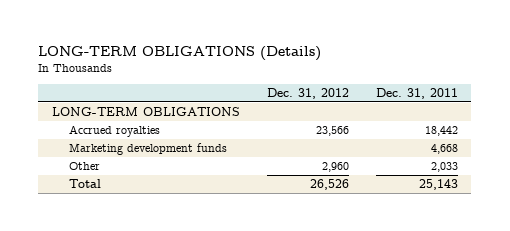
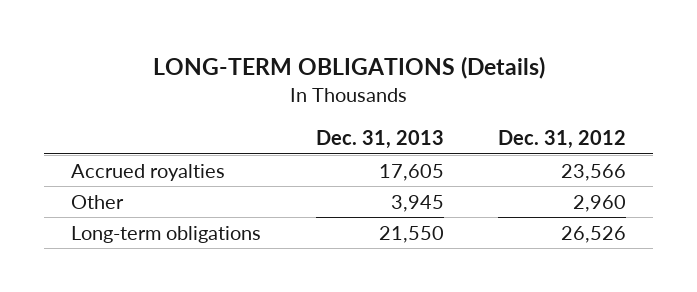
- | Dec. 31, 2012 | Dec. 31, 2011
+ | Dec. 31, 2013 | Dec. 31, 2012
- LONG-TERM OBLIGATIONS
- Marketing development funds | | 4,668
- Total | 26,526 | 25,143
+ Long-term obligations | 21,550 | 26,526

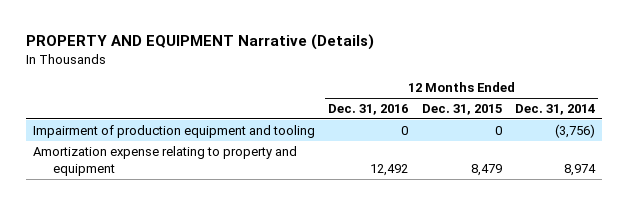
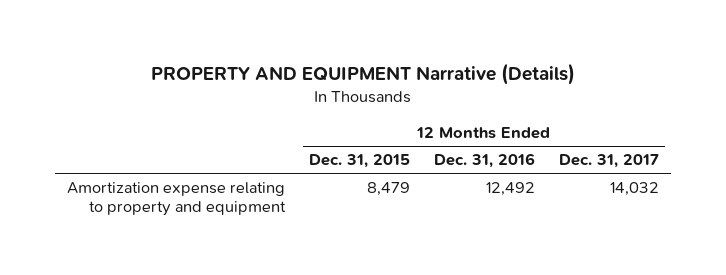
- | 12 Months Ended Dec. 31, 2016 | 12 Months Ended Dec. 31, 2015 | 12 Months Ended Dec. 31, 2014
+ | 12 Months Ended Dec. 31, 2015 | 12 Months Ended Dec. 31, 2016 | 12 Months Ended Dec. 31, 2017
- Impairment of production equipment and tooling | 0 | 0 | (3,756)

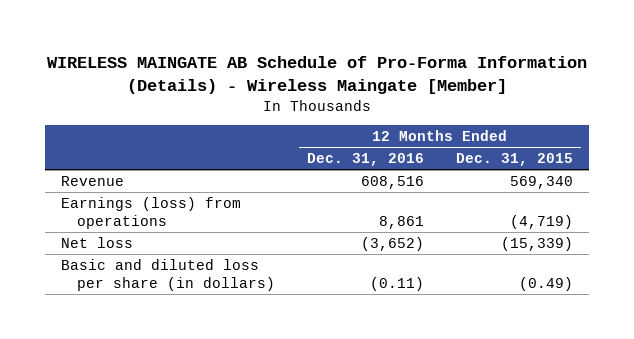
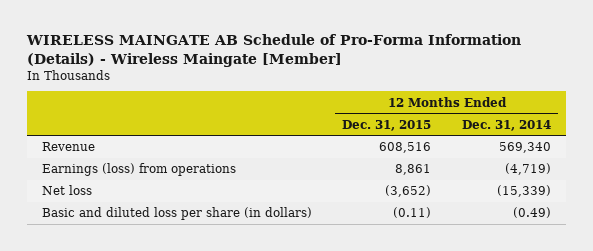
- | 12 Months Ended Dec. 31, 2016 | 12 Months Ended Dec. 31, 2015
+ | 12 Months Ended Dec. 31, 2015 | 12 Months Ended Dec. 31, 2014
- Revenue | 608,516 | 569,340
- Earnings (loss) from operations | 8,861 | (4,719)
- Net loss | (3,652) | (15,339)
- Basic and diluted loss per share (in dollars) | (0.11) | (0.49)
+ Revenue | 608,516 | 569,340
+ Earnings (loss) from operations | 8,861 | (4,719)
+ Net loss | (3,652) | (15,339)
+ Basic and diluted loss per share (in dollars) | (0.11) | (0.49)

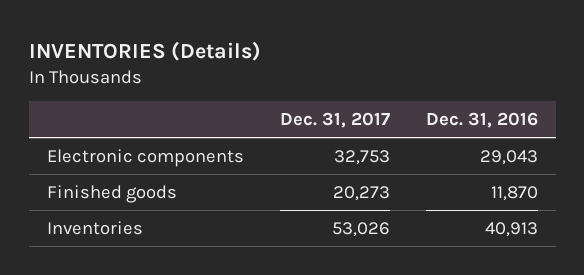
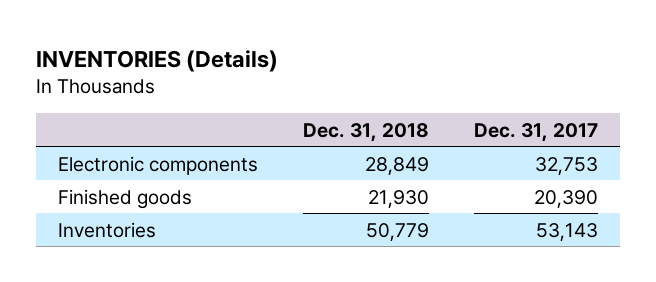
- | Dec. 31, 2017 | Dec. 31, 2016
+ | Dec. 31, 2018 | Dec. 31, 2017
- Finished goods | 20,273 | 11,870
- Inventories | 53,026 | 40,913
+ Finished goods | 21,930 | 20,390
+ Inventories | 50,779 | 53,143

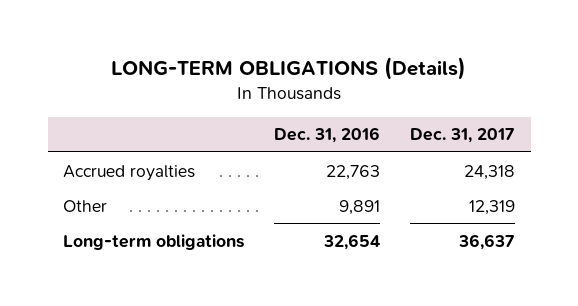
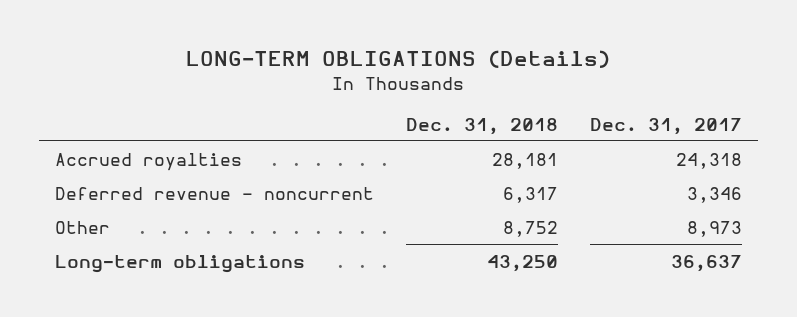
- | Dec. 31, 2016 | Dec. 31, 2017
+ | Dec. 31, 2018 | Dec. 31, 2017
- Other | 9,891 | 12,319
+ Deferred revenue - noncurrent | 6,317 | 3,346
+ Other | 8,752 | 8,973

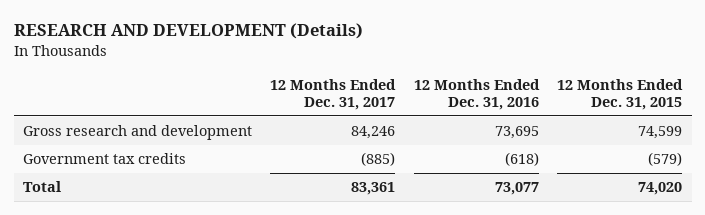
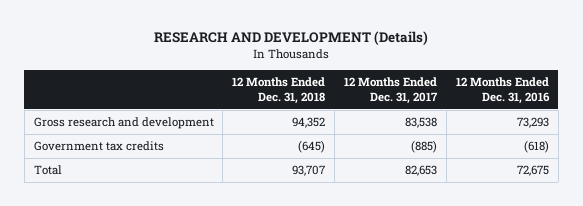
- | 12 Months Ended Dec. 31, 2017 | 12 Months Ended Dec. 31, 2016 | 12 Months Ended Dec. 31, 2015
+ | 12 Months Ended Dec. 31, 2018 | 12 Months Ended Dec. 31, 2017 | 12 Months Ended Dec. 31, 2016
- Gross research and development | 84,246 | 73,695 | 74,599
+ Gross research and development | 94,352 | 83,538 | 73,293
- Total | 83,361 | 73,077 | 74,020
+ Total | 93,707 | 82,653 | 72,675

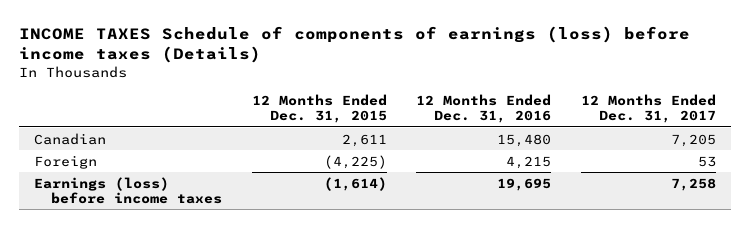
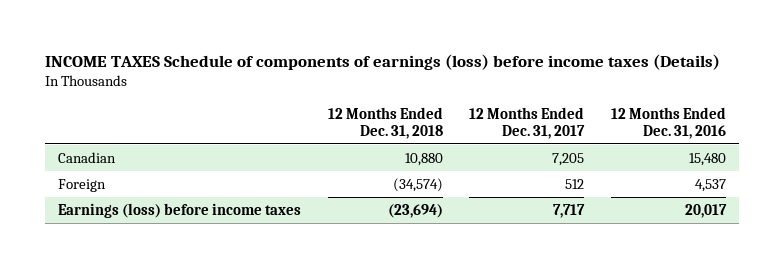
- | 12 Months Ended Dec. 31, 2015 | 12 Months Ended Dec. 31, 2016 | 12 Months Ended Dec. 31, 2017
+ | 12 Months Ended Dec. 31, 2018 | 12 Months Ended Dec. 31, 2017 | 12 Months Ended Dec. 31, 2016
- Foreign | (4,225) | 4,215 | 53
- Earnings (loss) before income taxes | (1,614) | 19,695 | 7,258
+ Foreign | (34,574) | 512 | 4,537
+ Earnings (loss) before income taxes | (23,694) | 7,717 | 20,017

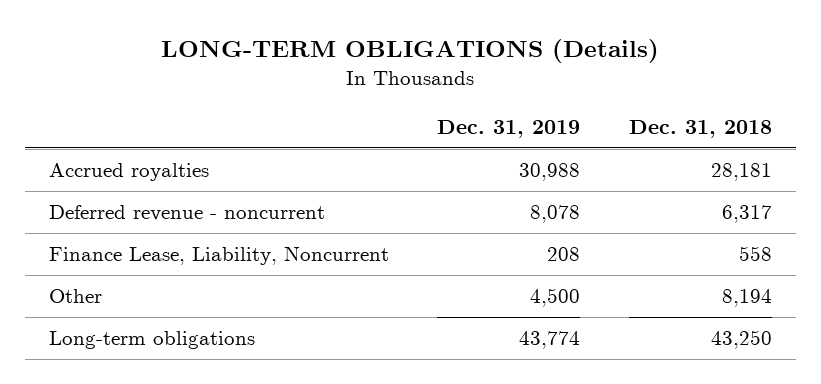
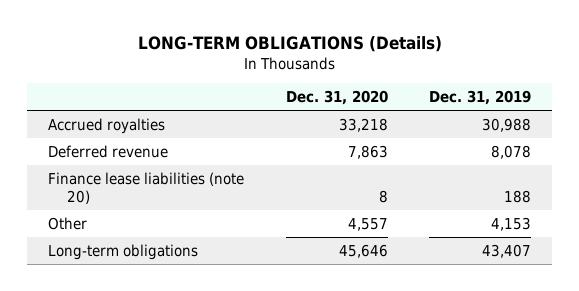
- | Dec. 31, 2019 | Dec. 31, 2018
+ | Dec. 31, 2020 | Dec. 31, 2019
- Deferred revenue - noncurrent | 8,078 | 6,317
- Finance Lease, Liability, Noncurrent | 208 | 558
- Other | 4,500 | 8,194
- Long-term obligations | 43,774 | 43,250
+ Deferred revenue | 7,863 | 8,078
+ Finance lease liabilities (note 20) | 8 | 188
+ Other | 4,557 | 4,153
+ Long-term obligations | 45,646 | 43,407

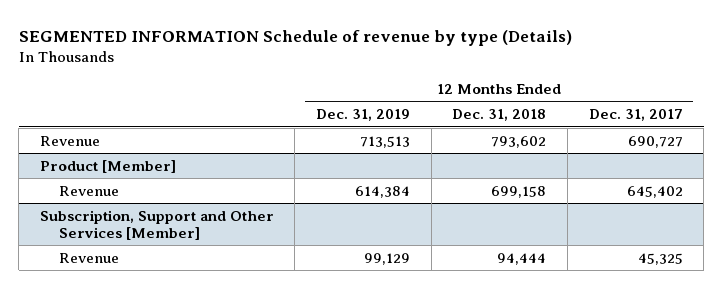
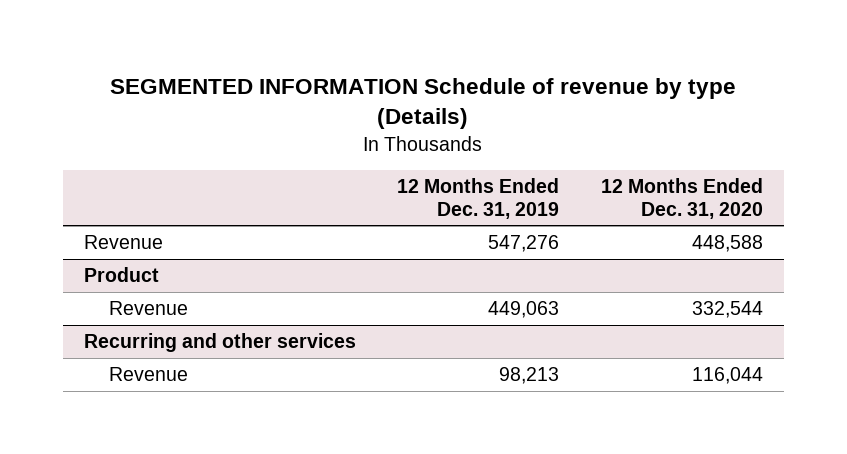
- | 12 Months Ended Dec. 31, 2019 | 12 Months Ended Dec. 31, 2018 | 12 Months Ended Dec. 31, 2017
+ | 12 Months Ended Dec. 31, 2019 | 12 Months Ended Dec. 31, 2020
- Revenue | 713,513 | 793,602 | 690,727
- Product [Member]
- Revenue | 614,384 | 699,158 | 645,402
- Subscription, Support and Other Services [Member]
- Revenue | 99,129 | 94,444 | 45,325
+ Revenue | 547,276 | 448,588
+ Product
+ Revenue | 449,063 | 332,544
+ Recurring and other services
+ Revenue | 98,213 | 116,044

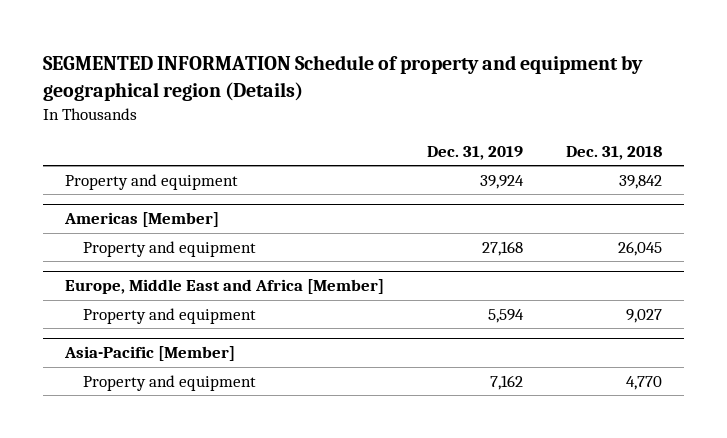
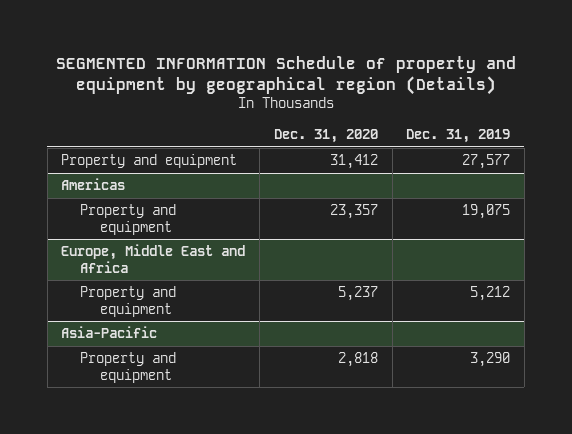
- | Dec. 31, 2019 | Dec. 31, 2018
+ | Dec. 31, 2020 | Dec. 31, 2019
- Property and equipment | 39,924 | 39,842
- Americas [Member]
- Property and equipment | 27,168 | 26,045
- Europe, Middle East and Africa [Member]
- Property and equipment | 5,594 | 9,027
- Asia-Pacific [Member]
- Property and equipment | 7,162 | 4,770
+ Property and equipment | 31,412 | 27,577
+ Americas
+ Property and equipment | 23,357 | 19,075
+ Europe, Middle East and Africa
+ Property and equipment | 5,237 | 5,212
+ Asia-Pacific
+ Property and equipment | 2,818 | 3,290

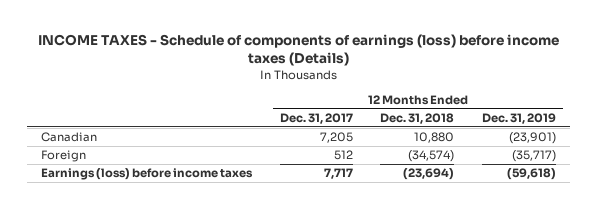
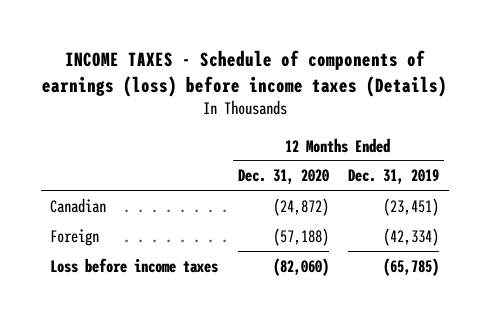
- | 12 Months Ended Dec. 31, 2017 | 12 Months Ended Dec. 31, 2018 | 12 Months Ended Dec. 31, 2019
+ | 12 Months Ended Dec. 31, 2020 | 12 Months Ended Dec. 31, 2019
- Canadian | 7,205 | 10,880 | (23,901)
- Foreign | 512 | (34,574) | (35,717)
- Earnings (loss) before income taxes | 7,717 | (23,694) | (59,618)
+ Canadian | (24,872) | (23,451)
+ Foreign | (57,188) | (42,334)
+ Loss before income taxes | (82,060) | (65,785)

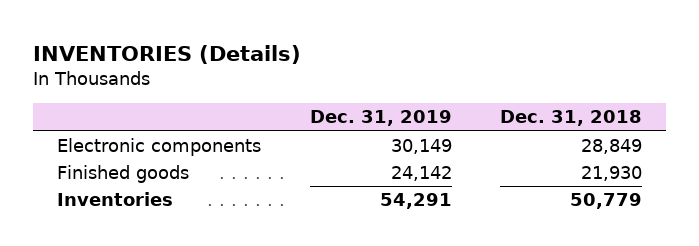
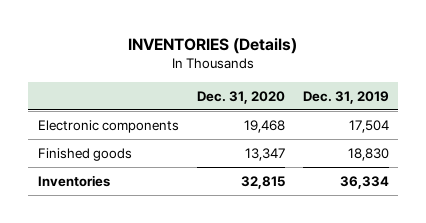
- | Dec. 31, 2019 | Dec. 31, 2018
+ | Dec. 31, 2020 | Dec. 31, 2019
- Electronic components | 30,149 | 28,849
- Finished goods | 24,142 | 21,930
- Inventories | 54,291 | 50,779
+ Electronic components | 19,468 | 17,504
+ Finished goods | 13,347 | 18,830
+ Inventories | 32,815 | 36,334

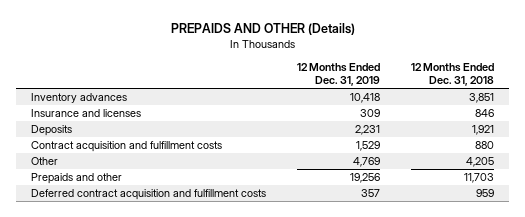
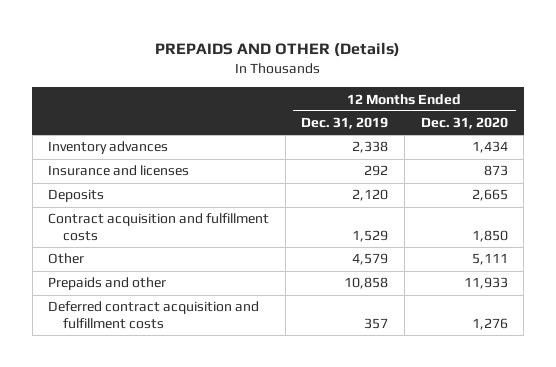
- | 12 Months Ended Dec. 31, 2019 | 12 Months Ended Dec. 31, 2018
+ | 12 Months Ended Dec. 31, 2019 | 12 Months Ended Dec. 31, 2020
- Inventory advances | 10,418 | 3,851
- Insurance and licenses | 309 | 846
- Deposits | 2,231 | 1,921
+ Inventory advances | 2,338 | 1,434
+ Insurance and licenses | 292 | 873
+ Deposits | 2,120 | 2,665
- Other | 4,769 | 4,205
- Prepaids and other | 19,256 | 11,703
+ Other | 4,579 | 5,111
+ Prepaids and other | 10,858 | 11,933

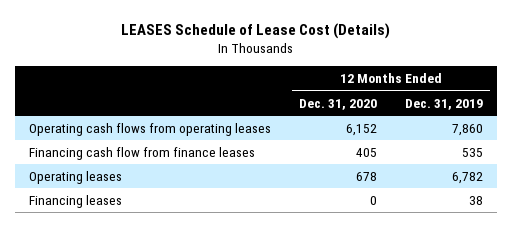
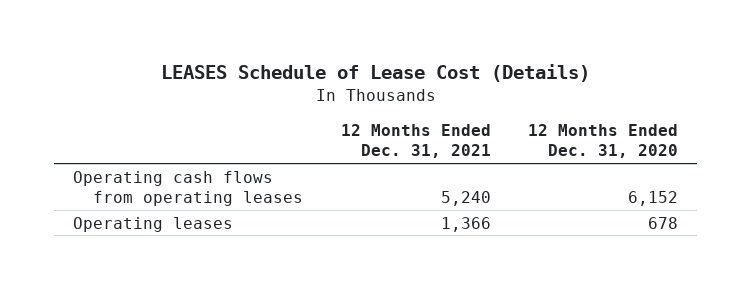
- | 12 Months Ended Dec. 31, 2020 | 12 Months Ended Dec. 31, 2019
+ | 12 Months Ended Dec. 31, 2021 | 12 Months Ended Dec. 31, 2020
- Financing cash flow from finance leases | 405 | 535
- Financing leases | 0 | 38

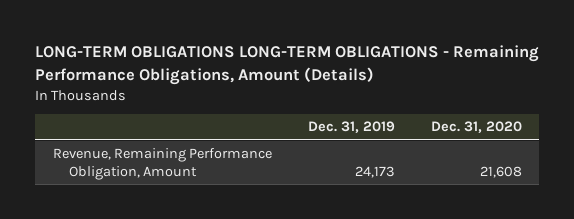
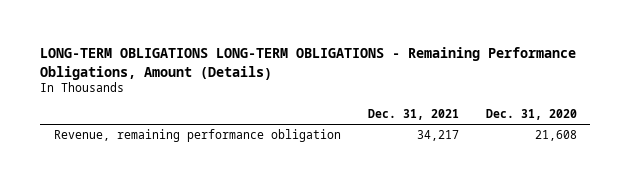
- | Dec. 31, 2019 | Dec. 31, 2020
+ | Dec. 31, 2021 | Dec. 31, 2020
- Revenue, Remaining Performance Obligation, Amount | 24,173 | 21,608
+ Revenue, remaining performance obligation | 34,217 | 21,608

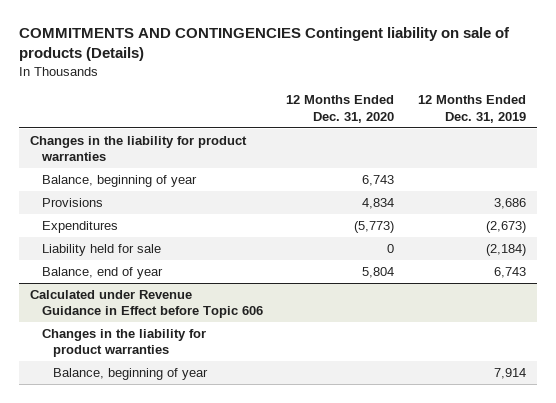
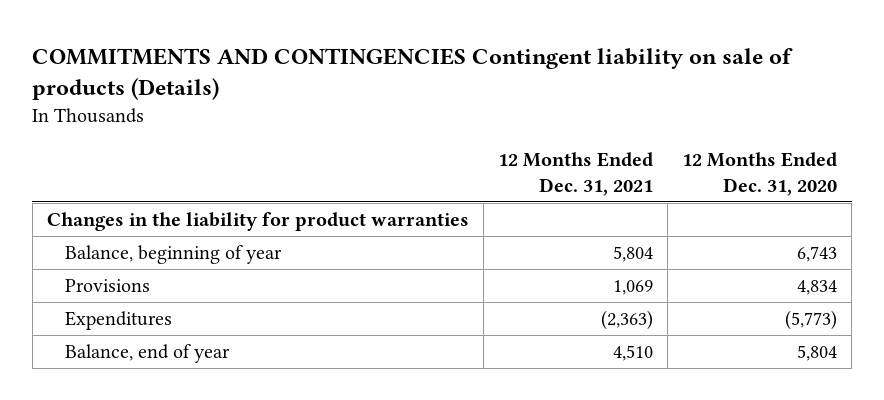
- | 12 Months Ended Dec. 31, 2020 | 12 Months Ended Dec. 31, 2019
+ | 12 Months Ended Dec. 31, 2021 | 12 Months Ended Dec. 31, 2020
- Liability held for sale | 0 | (2,184)
- Calculated under Revenue Guidance in Effect before Topic 606
- Changes in the liability for product warranties
- Balance, beginning of year | | 7,914

